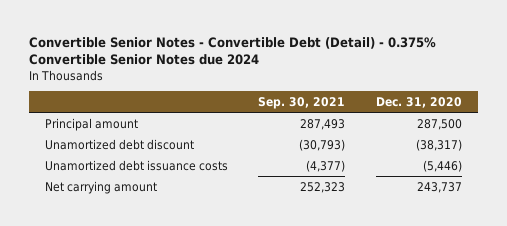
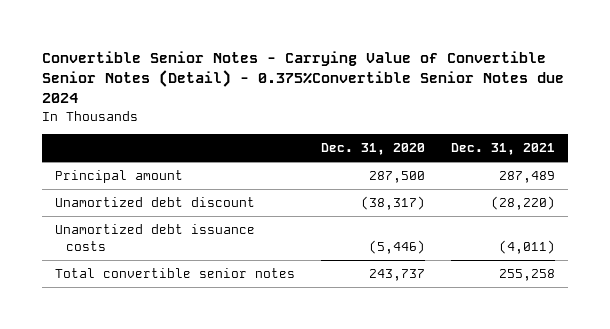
- Convertible Senior Notes - Convertible Debt (Detail) - 0.375% Convertible Senior Notes due 2024
+ Convertible Senior Notes - Carrying Value of Convertible Senior Notes (Detail) - 0.375%Convertible Senior Notes due 2024
- | Sep. 30, 2021 | Dec. 31, 2020
+ | Dec. 31, 2020 | Dec. 31, 2021
- Net carrying amount | 252,323 | 243,737
+ Total convertible senior notes | 243,737 | 255,258

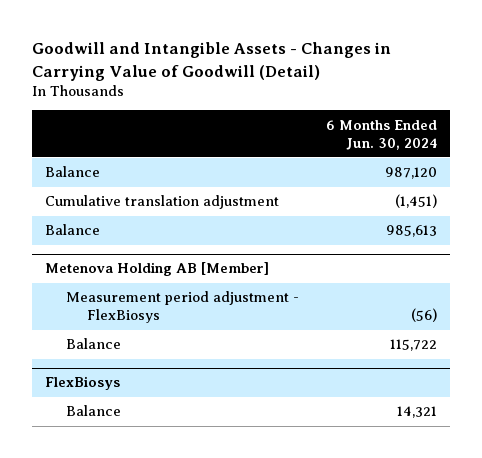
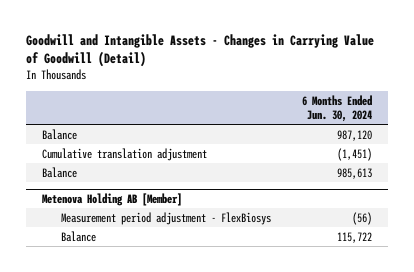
- FlexBiosys
- Balance | 14,321

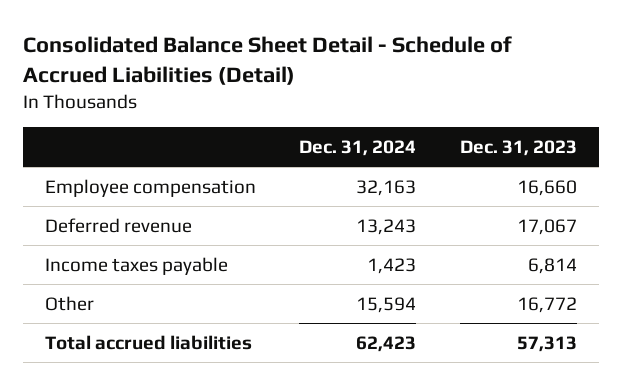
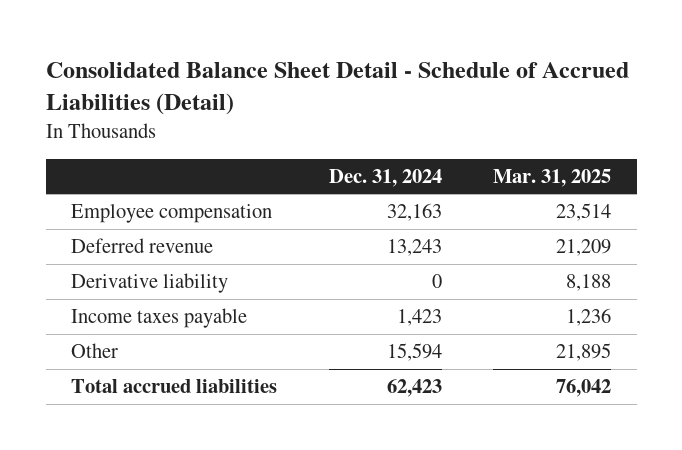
- | Dec. 31, 2024 | Dec. 31, 2023
+ | Dec. 31, 2024 | Mar. 31, 2025
+ Derivative liability | 0 | 8,188

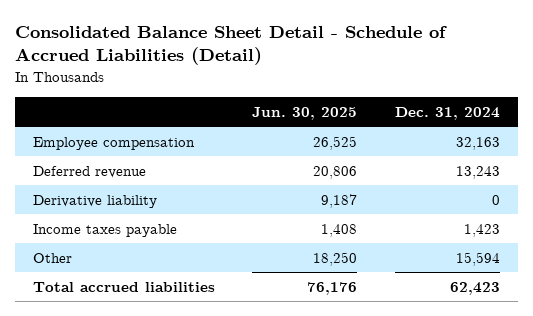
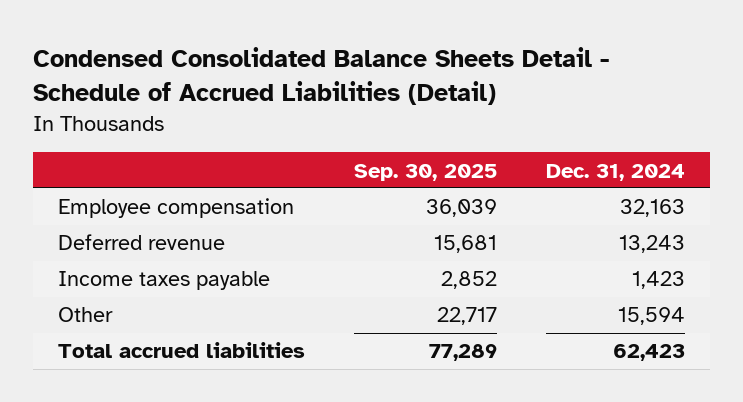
- Consolidated Balance Sheet Detail - Schedule of Accrued Liabilities (Detail)
+ Condensed Consolidated Balance Sheets Detail - Schedule of Accrued Liabilities (Detail)
- | Jun. 30, 2025 | Dec. 31, 2024
+ | Sep. 30, 2025 | Dec. 31, 2024
- Derivative liability | 9,187 | 0

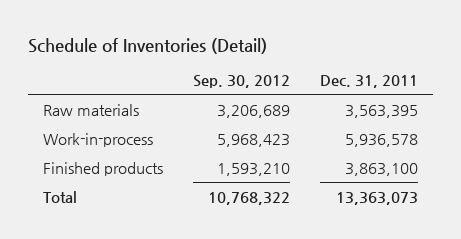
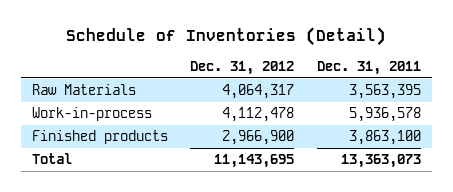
- | Sep. 30, 2012 | Dec. 31, 2011
+ | Dec. 31, 2012 | Dec. 31, 2011
- Raw materials | 3,206,689 | 3,563,395
+ Raw Materials | 4,064,317 | 3,563,395

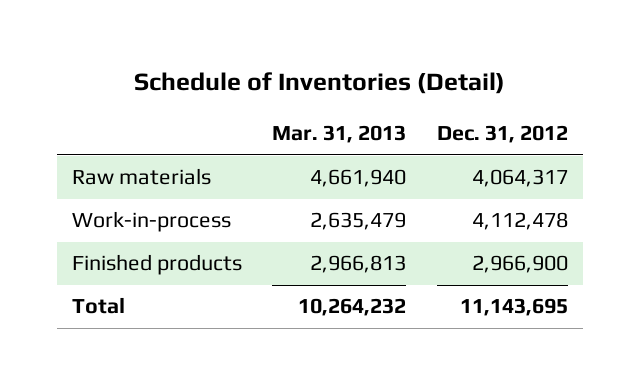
- | Dec. 31, 2012 | Dec. 31, 2011
+ | Mar. 31, 2013 | Dec. 31, 2012
- Raw Materials | 4,064,317 | 3,563,395
+ Raw materials | 4,661,940 | 4,064,317

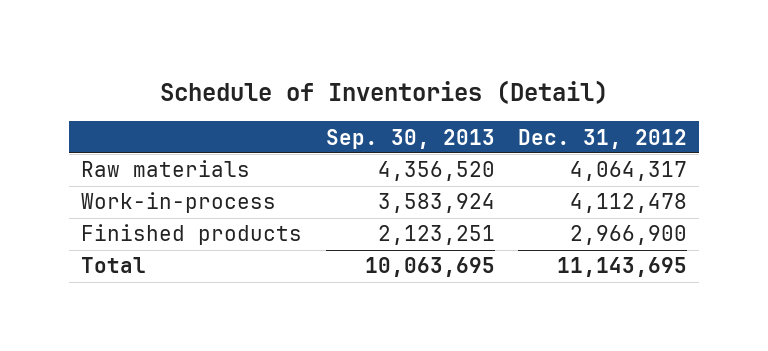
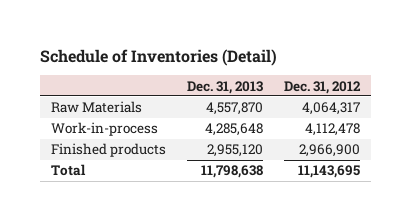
- | Sep. 30, 2013 | Dec. 31, 2012
+ | Dec. 31, 2013 | Dec. 31, 2012
- Raw materials | 4,356,520 | 4,064,317
+ Raw Materials | 4,557,870 | 4,064,317

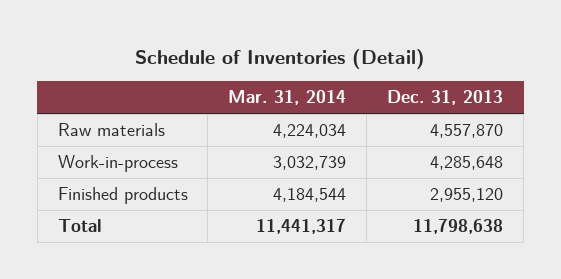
- | Dec. 31, 2013 | Dec. 31, 2012
+ | Mar. 31, 2014 | Dec. 31, 2013
- Raw Materials | 4,557,870 | 4,064,317
+ Raw materials | 4,224,034 | 4,557,870

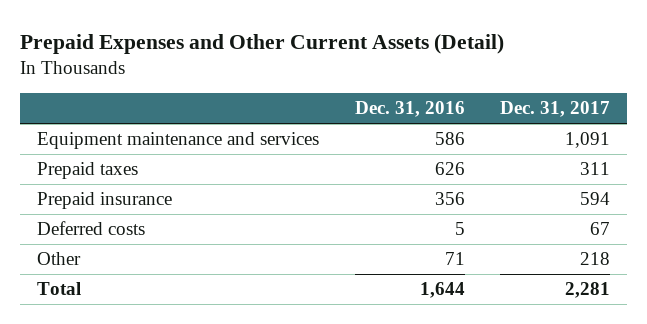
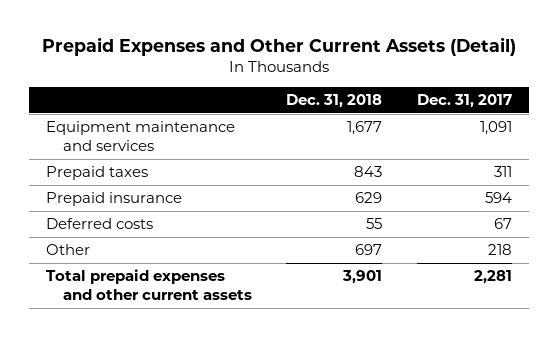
- | Dec. 31, 2016 | Dec. 31, 2017
+ | Dec. 31, 2018 | Dec. 31, 2017
- Total | 1,644 | 2,281
+ Total prepaid expenses and other current assets | 3,901 | 2,281

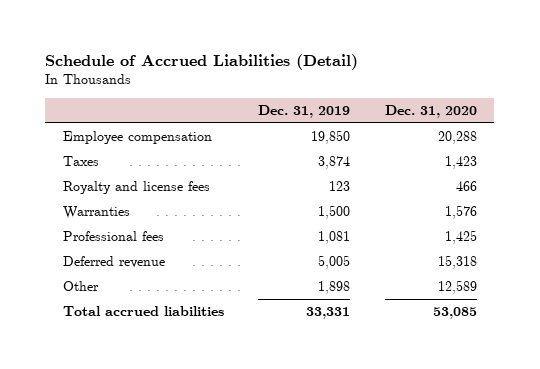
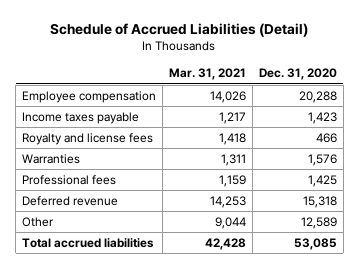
- | Dec. 31, 2019 | Dec. 31, 2020
+ | Mar. 31, 2021 | Dec. 31, 2020
- Taxes | 3,874 | 1,423
+ Income taxes payable | 1,217 | 1,423

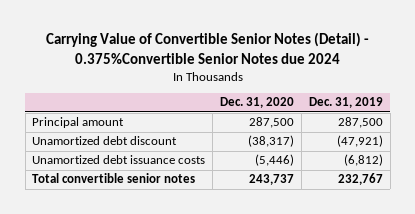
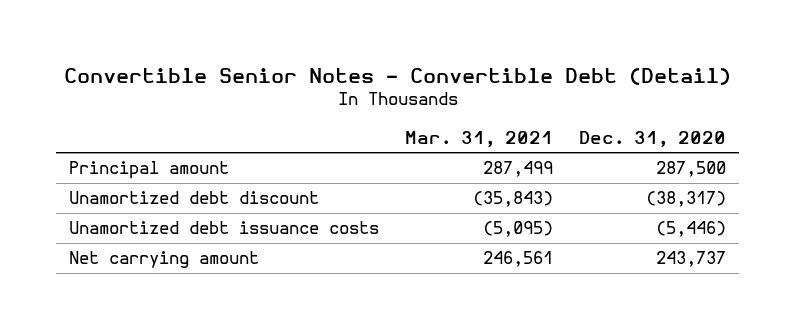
- Carrying Value of Convertible Senior Notes (Detail) - 0.375%Convertible Senior Notes due 2024
+ Convertible Senior Notes - Convertible Debt (Detail)
- | Dec. 31, 2020 | Dec. 31, 2019
+ | Mar. 31, 2021 | Dec. 31, 2020
- Total convertible senior notes | 243,737 | 232,767
+ Net carrying amount | 246,561 | 243,737

